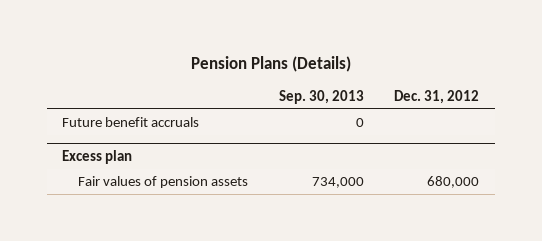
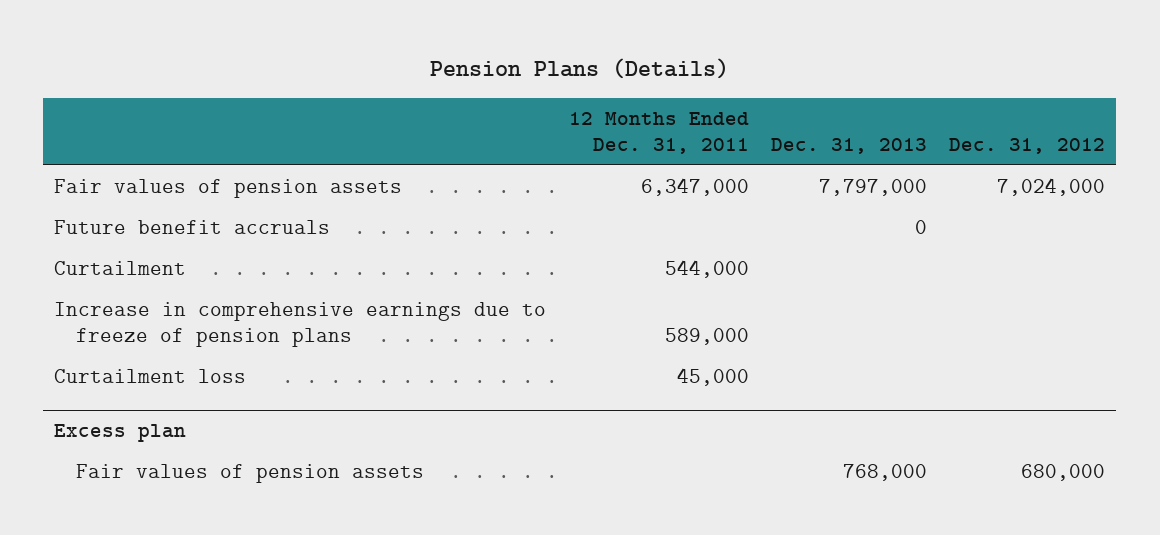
- | Sep. 30, 2013 | Dec. 31, 2012
+ | 12 Months Ended Dec. 31, 2011 | Dec. 31, 2013 | Dec. 31, 2012
+ Fair values of pension assets | 6,347,000 | 7,797,000 | 7,024,000
+ Curtailment | 544,000 | |
+ Increase in comprehensive earnings due to freeze of pension plans | 589,000 | |
+ Curtailment loss | 45,000 | |

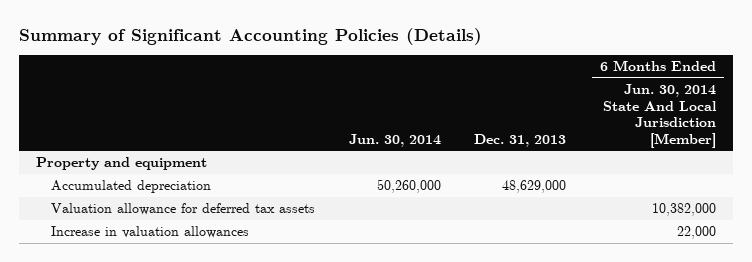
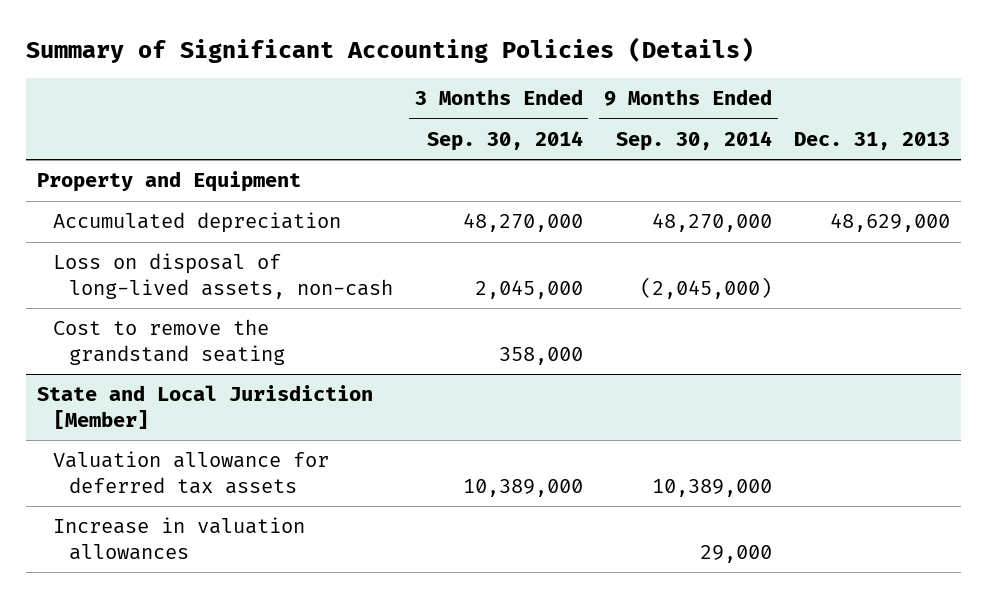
- | Jun. 30, 2014 | Dec. 31, 2013 | 6 Months Ended Jun. 30, 2014 State And Local Jurisdiction [Member]
+ | 3 Months Ended Sep. 30, 2014 | 9 Months Ended Sep. 30, 2014 | Dec. 31, 2013
- Property and equipment
+ Property and Equipment
- Valuation allowance for deferred tax assets | | | 10,382,000
- Increase in valuation allowances | | | 22,000
+ Loss on disposal of long-lived assets, non-cash | 2,045,000 | (2,045,000) |
+ Cost to remove the grandstand seating | 358,000 | |
+ State and Local Jurisdiction [Member]
+ Valuation allowance for deferred tax assets | 10,389,000 | 10,389,000 |
+ Increase in valuation allowances | | 29,000 |

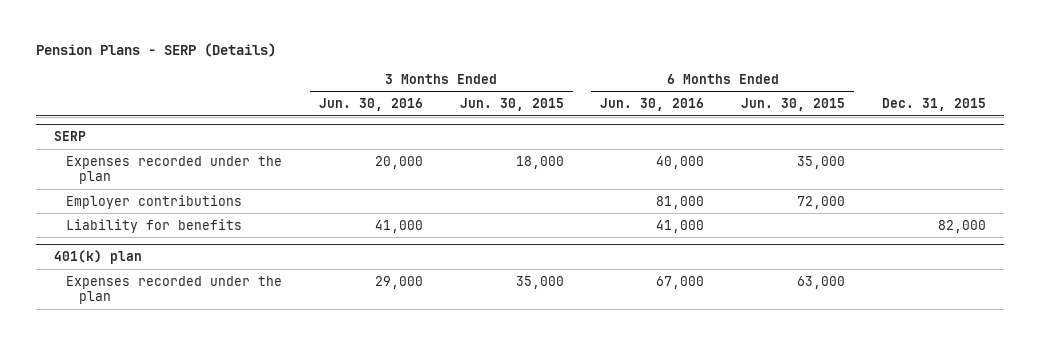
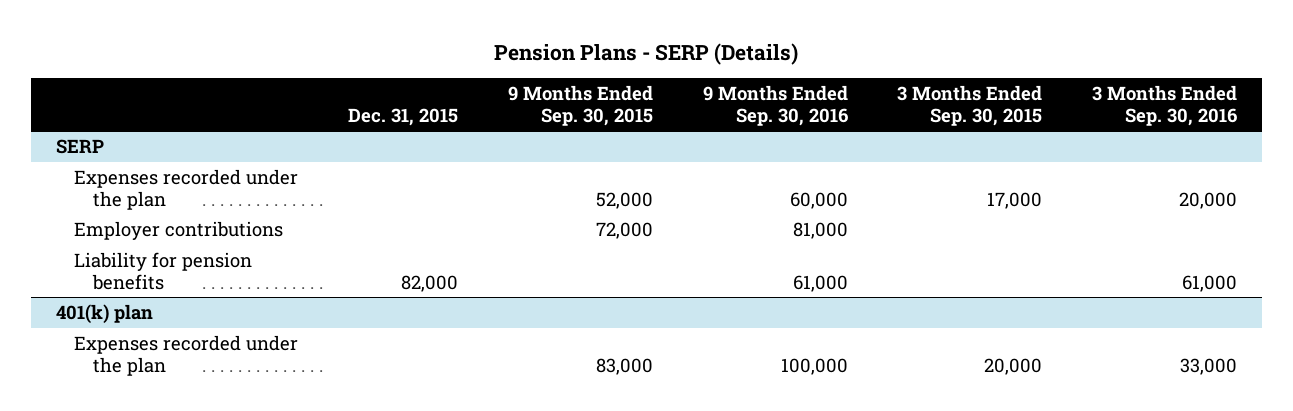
- | 3 Months Ended Jun. 30, 2016 | 3 Months Ended Jun. 30, 2015 | 6 Months Ended Jun. 30, 2016 | 6 Months Ended Jun. 30, 2015 | Dec. 31, 2015
+ | Dec. 31, 2015 | 9 Months Ended Sep. 30, 2015 | 9 Months Ended Sep. 30, 2016 | 3 Months Ended Sep. 30, 2015 | 3 Months Ended Sep. 30, 2016
@ SERP
- Liability for benefits | 41,000 | | 41,000 | | 82,000
+ Liability for pension benefits | 82,000 | | 61,000 | | 61,000

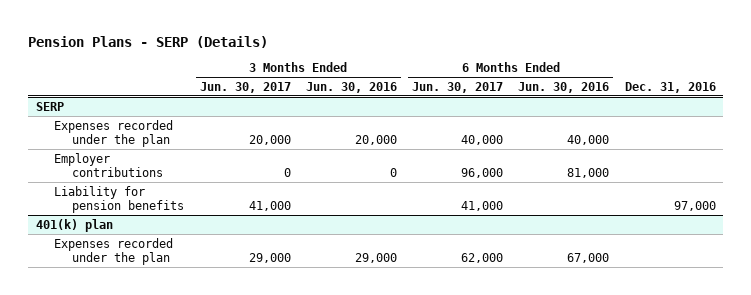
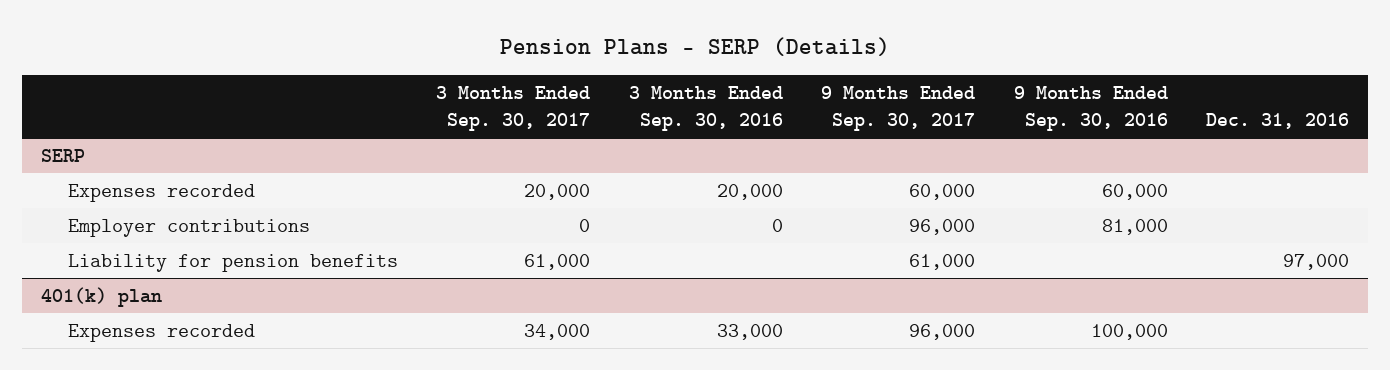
- | 3 Months Ended Jun. 30, 2017 | 3 Months Ended Jun. 30, 2016 | 6 Months Ended Jun. 30, 2017 | 6 Months Ended Jun. 30, 2016 | Dec. 31, 2016
+ | 3 Months Ended Sep. 30, 2017 | 3 Months Ended Sep. 30, 2016 | 9 Months Ended Sep. 30, 2017 | 9 Months Ended Sep. 30, 2016 | Dec. 31, 2016
@ SERP
- Expenses recorded under the plan | 20,000 | 20,000 | 40,000 | 40,000 |
+ Expenses recorded | 20,000 | 20,000 | 60,000 | 60,000 |
@ 401(k) plan
- Expenses recorded under the plan | 29,000 | 29,000 | 62,000 | 67,000 |
+ Expenses recorded | 34,000 | 33,000 | 96,000 | 100,000 |

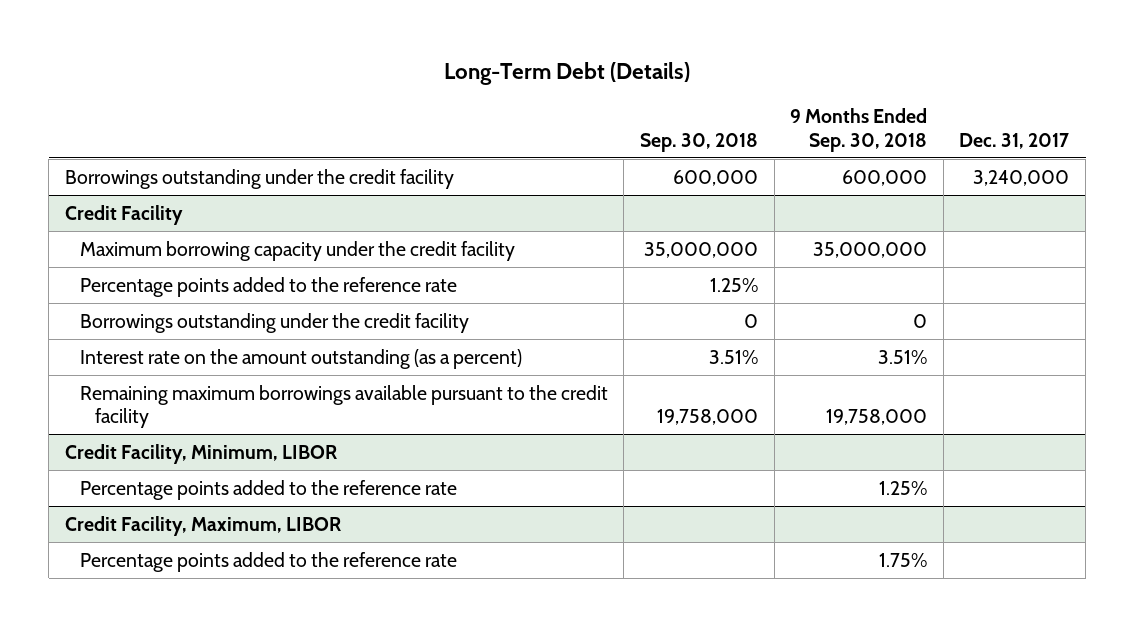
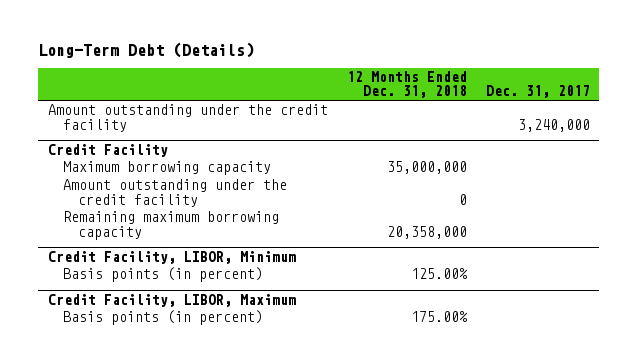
- | Sep. 30, 2018 | 9 Months Ended Sep. 30, 2018 | Dec. 31, 2017
+ | 12 Months Ended Dec. 31, 2018 | Dec. 31, 2017
- Borrowings outstanding under the credit facility | 600,000 | 600,000 | 3,240,000
+ Amount outstanding under the credit facility | | 3,240,000
@ Credit Facility
- Maximum borrowing capacity under the credit facility | 35,000,000 | 35,000,000 |
- Percentage points added to the reference rate | 1.25% | |
- Borrowings outstanding under the credit facility | 0 | 0 |
- Interest rate on the amount outstanding (as a percent) | 3.51% | 3.51% |
- Remaining maximum borrowings available pursuant to the credit facility | 19,758,000 | 19,758,000 |
- Credit Facility, Minimum, LIBOR
- Percentage points added to the reference rate | | 1.25% |
- Credit Facility, Maximum, LIBOR
- Percentage points added to the reference rate | | 1.75% |
@ Credit Facility
+ Maximum borrowing capacity | 35,000,000 |
+ Amount outstanding under the credit facility | 0 |
+ Remaining maximum borrowing capacity | 20,358,000 |
+ Credit Facility, LIBOR, Minimum
+ Basis points (in percent) | 125.00% |
+ Credit Facility, LIBOR, Maximum
+ Basis points (in percent) | 175.00% |

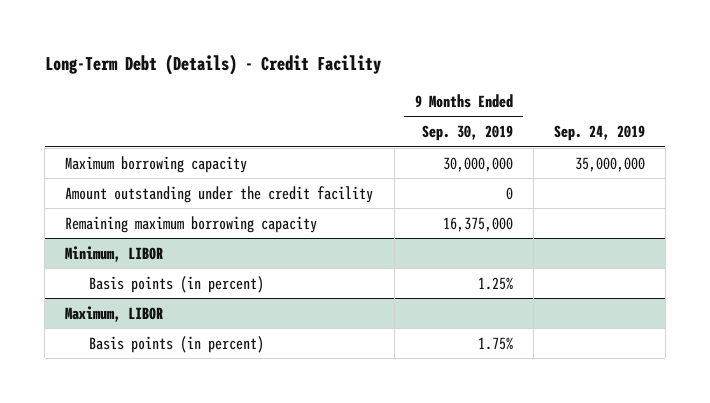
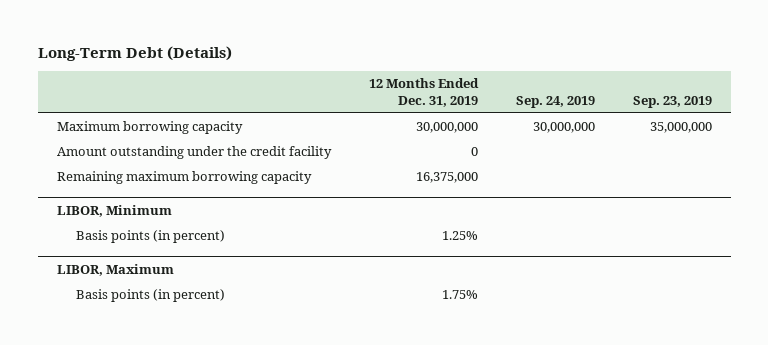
- Long-Term Debt (Details) - Credit Facility
+ Long-Term Debt (Details)
- | 9 Months Ended Sep. 30, 2019 | Sep. 24, 2019
+ | 12 Months Ended Dec. 31, 2019 | Sep. 24, 2019 | Sep. 23, 2019
- Maximum borrowing capacity | 30,000,000 | 35,000,000
+ Maximum borrowing capacity | 30,000,000 | 30,000,000 | 35,000,000
- Minimum, LIBOR
+ LIBOR, Minimum
- Maximum, LIBOR
+ LIBOR, Maximum

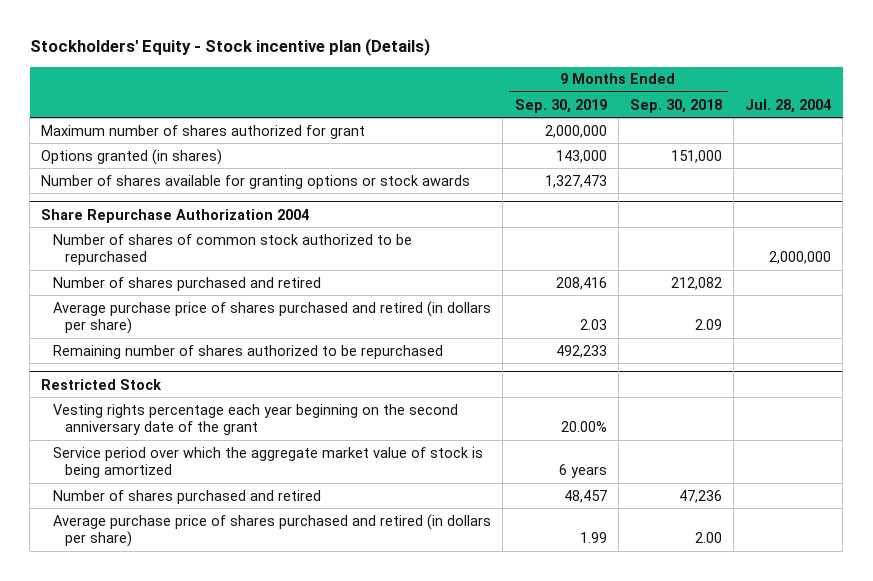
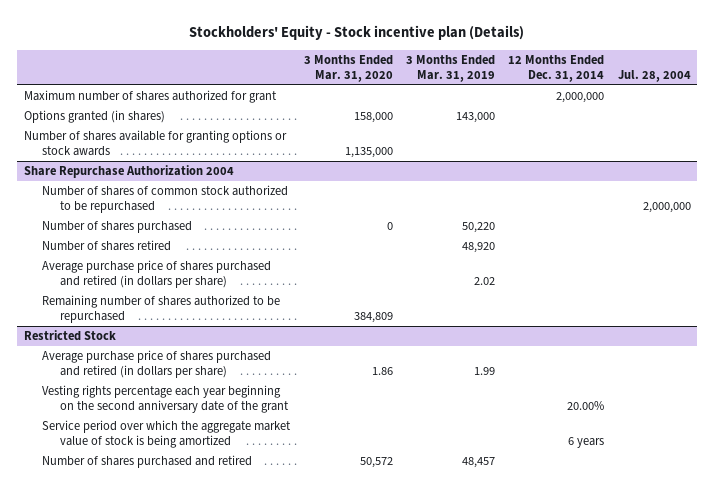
- | 9 Months Ended Sep. 30, 2019 | 9 Months Ended Sep. 30, 2018 | Jul. 28, 2004
+ | 3 Months Ended Mar. 31, 2020 | 3 Months Ended Mar. 31, 2019 | 12 Months Ended Dec. 31, 2014 | Jul. 28, 2004
@ Share Repurchase Authorization 2004
- Number of shares purchased and retired | 208,416 | 212,082 |
+ Number of shares purchased | 0 | 50,220 | |
+ Number of shares retired | | 48,920 | |
@ Restricted Stock
moved up: Average purchase price of shares purchased and retired (in dollars per share) | 1.86 | 1.99 | |

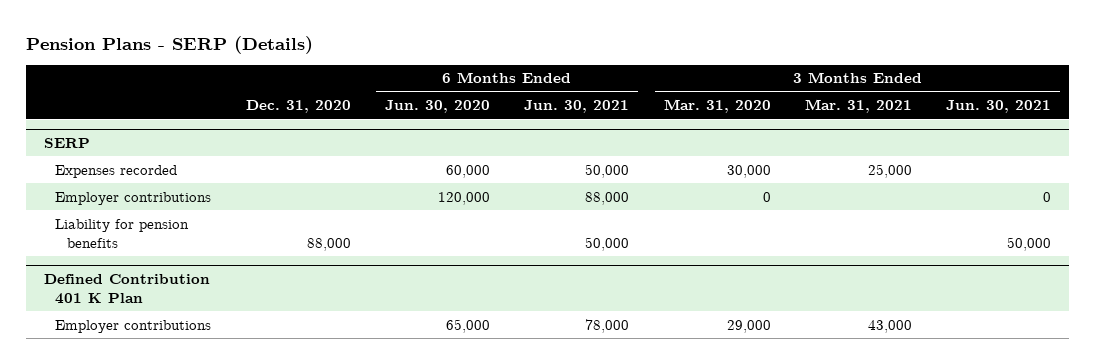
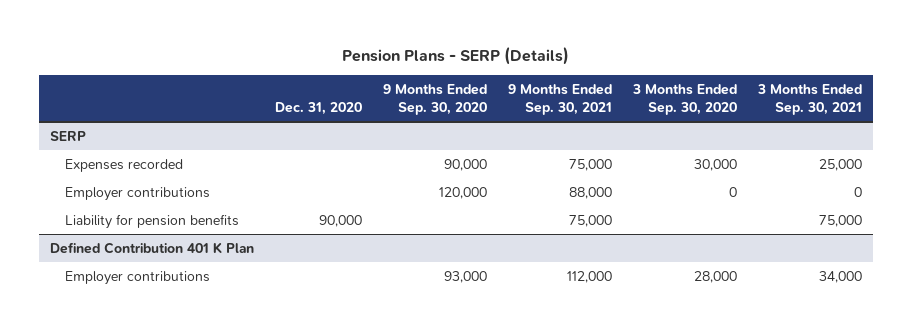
- | Dec. 31, 2020 | 6 Months Ended Jun. 30, 2020 | 6 Months Ended Jun. 30, 2021 | 3 Months Ended Mar. 31, 2020 | 3 Months Ended Mar. 31, 2021 | 3 Months Ended Jun. 30, 2021
+ | Dec. 31, 2020 | 9 Months Ended Sep. 30, 2020 | 9 Months Ended Sep. 30, 2021 | 3 Months Ended Sep. 30, 2020 | 3 Months Ended Sep. 30, 2021
@ SERP
- Liability for pension benefits | 88,000 | | 50,000 | | | 50,000
+ Liability for pension benefits | 90,000 | | 75,000 | | 75,000

